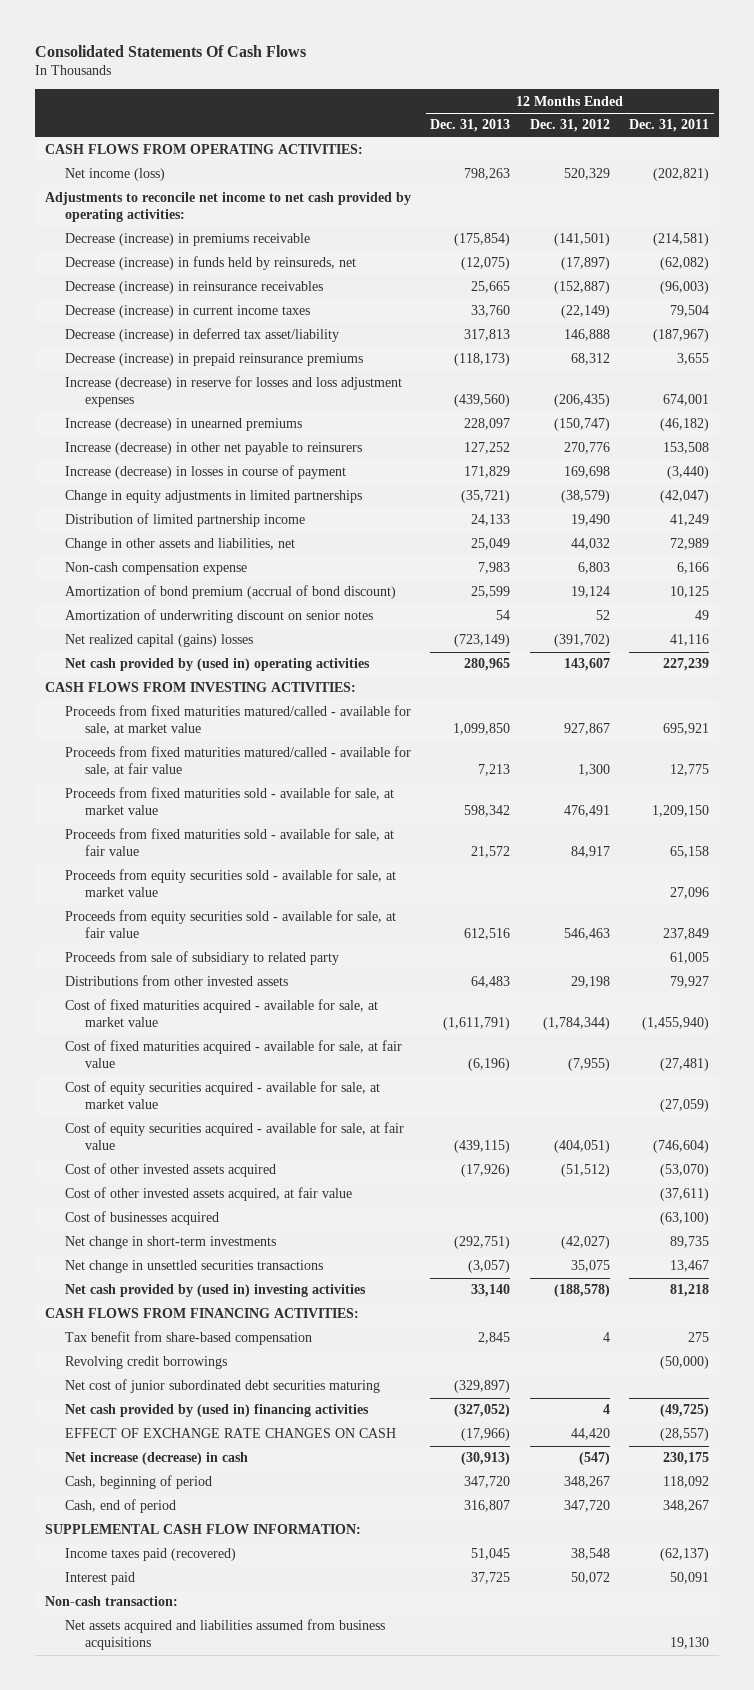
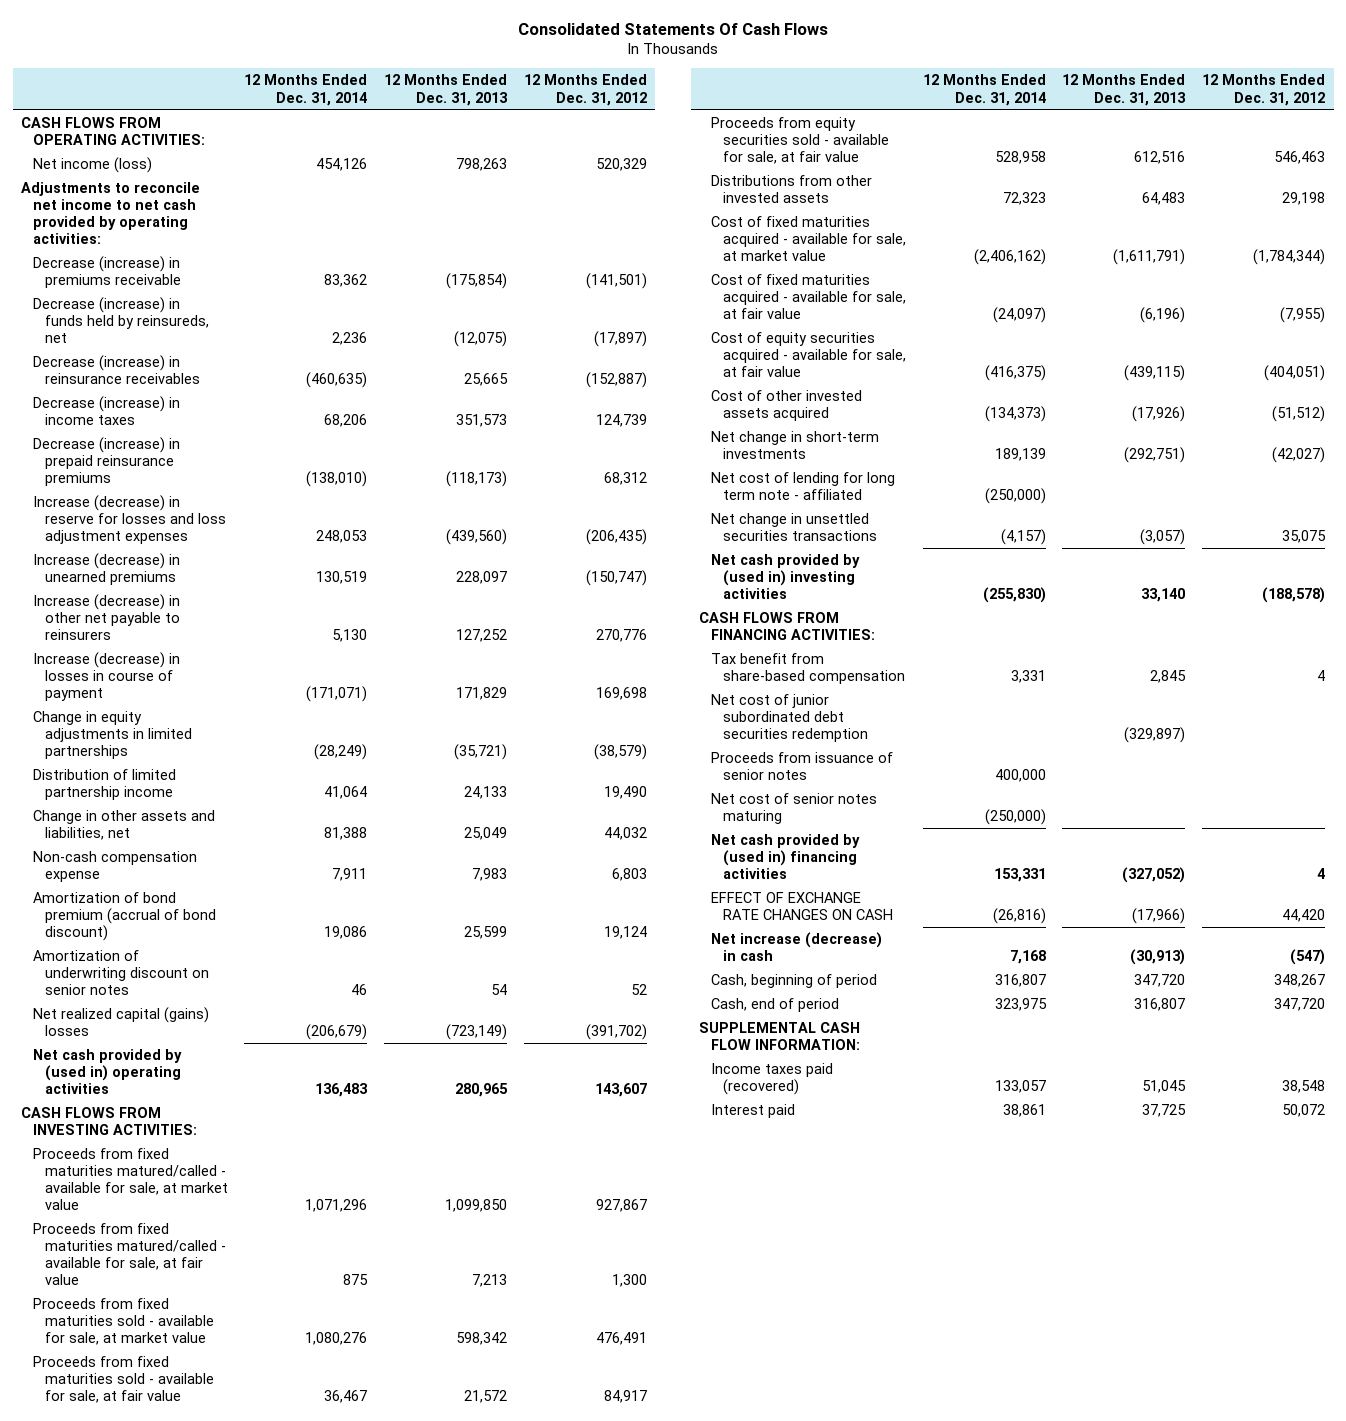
- | 12 Months Ended Dec. 31, 2013 | 12 Months Ended Dec. 31, 2012 | 12 Months Ended Dec. 31, 2011
+ | 12 Months Ended Dec. 31, 2014 | 12 Months Ended Dec. 31, 2013 | 12 Months Ended Dec. 31, 2012
- Decrease (increase) in current income taxes | 33,760 | (22,149) | 79,504
- Decrease (increase) in deferred tax asset/liability | 317,813 | 146,888 | (187,967)
+ Decrease (increase) in income taxes | 68,206 | 351,573 | 124,739
- Proceeds from equity securities sold - available for sale, at market value | | | 27,096
- Proceeds from sale of subsidiary to related party | | | 61,005
- Cost of equity securities acquired - available for sale, at market value | | | (27,059)
- Cost of other invested assets acquired, at fair value | | | (37,611)
- Cost of businesses acquired | | | (63,100)
+ Net cost of lending for long term note - affiliated | (250,000) | |
- Revolving credit borrowings | | | (50,000)
- Net cost of junior subordinated debt securities maturing | (329,897) | |
+ Net cost of junior subordinated debt securities redemption | | (329,897) |
+ Proceeds from issuance of senior notes | 400,000 | |
+ Net cost of senior notes maturing | (250,000) | |
- Non-cash transaction:
- Net assets acquired and liabilities assumed from business acquisitions | | | 19,130

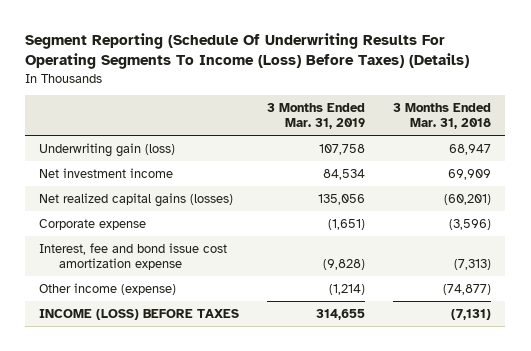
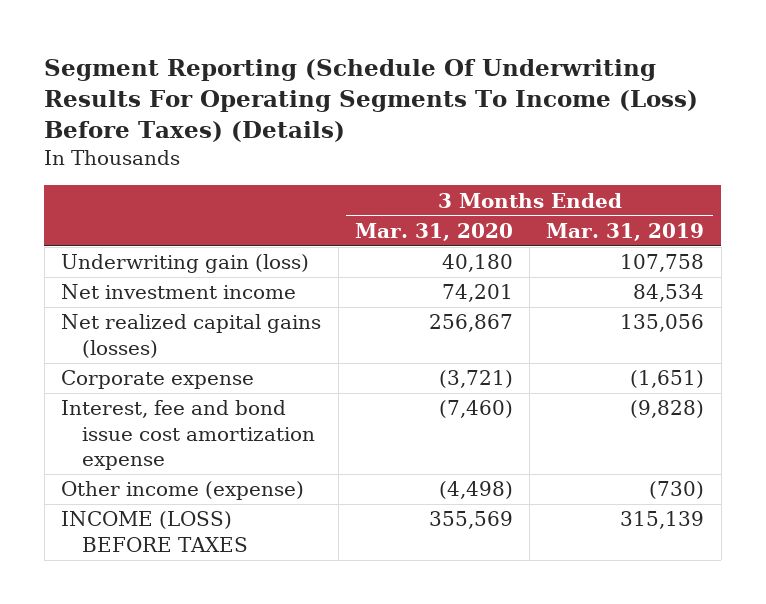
- | 3 Months Ended Mar. 31, 2019 | 3 Months Ended Mar. 31, 2018
+ | 3 Months Ended Mar. 31, 2020 | 3 Months Ended Mar. 31, 2019
- Other income (expense) | (1,214) | (74,877)
- INCOME (LOSS) BEFORE TAXES | 314,655 | (7,131)
+ Other income (expense) | (4,498) | (730)
+ INCOME (LOSS) BEFORE TAXES | 355,569 | 315,139

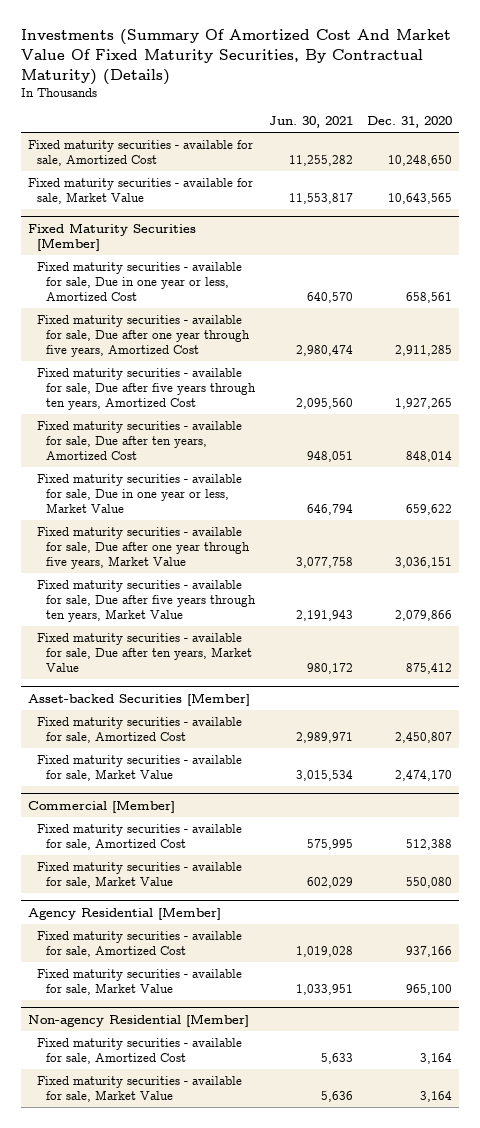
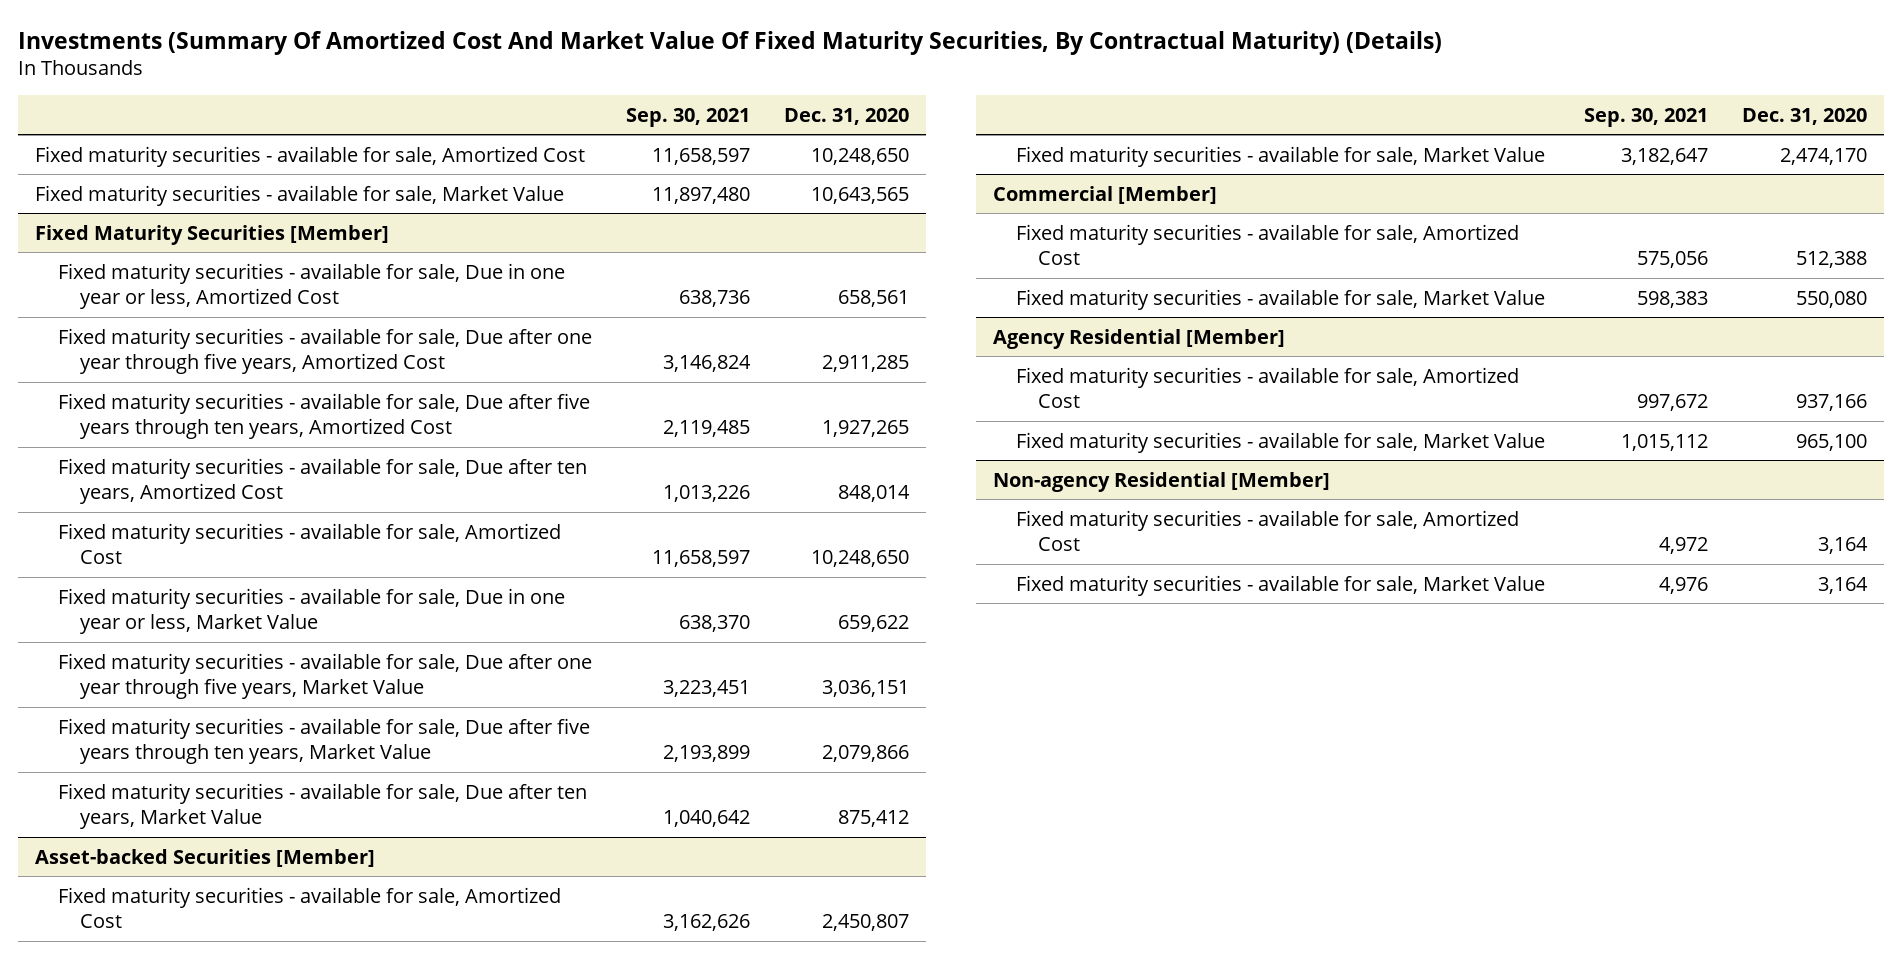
- | Jun. 30, 2021 | Dec. 31, 2020
+ | Sep. 30, 2021 | Dec. 31, 2020
@ Fixed Maturity Securities [Member]
+ Fixed maturity securities - available for sale, Amortized Cost | 11,658,597 | 10,248,650

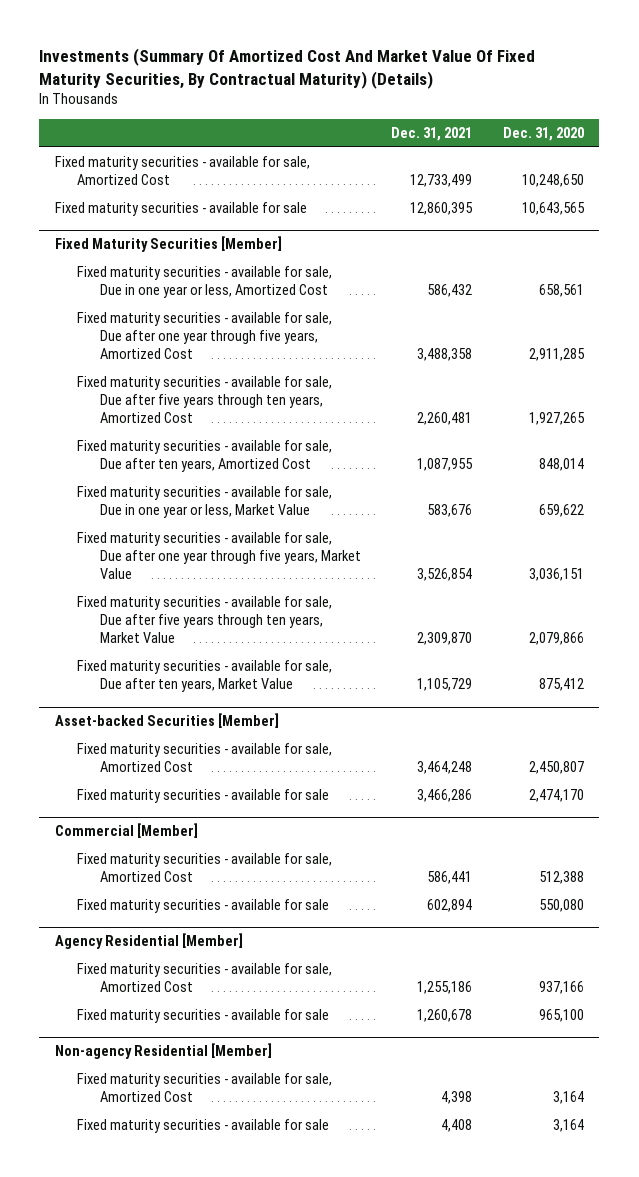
- | Sep. 30, 2021 | Dec. 31, 2020
+ | Dec. 31, 2021 | Dec. 31, 2020
- Fixed maturity securities - available for sale, Market Value | 11,897,480 | 10,643,565
+ Fixed maturity securities - available for sale | 12,860,395 | 10,643,565
@ Fixed Maturity Securities [Member]
- Fixed maturity securities - available for sale, Amortized Cost | 11,658,597 | 10,248,650
@ Asset-backed Securities [Member]
- Fixed maturity securities - available for sale, Market Value | 3,182,647 | 2,474,170
+ Fixed maturity securities - available for sale | 3,466,286 | 2,474,170
@ Commercial [Member]
- Fixed maturity securities - available for sale, Market Value | 598,383 | 550,080
+ Fixed maturity securities - available for sale | 602,894 | 550,080
@ Agency Residential [Member]
- Fixed maturity securities - available for sale, Market Value | 1,015,112 | 965,100
+ Fixed maturity securities - available for sale | 1,260,678 | 965,100
@ Non-agency Residential [Member]
- Fixed maturity securities - available for sale, Market Value | 4,976 | 3,164
+ Fixed maturity securities - available for sale | 4,408 | 3,164

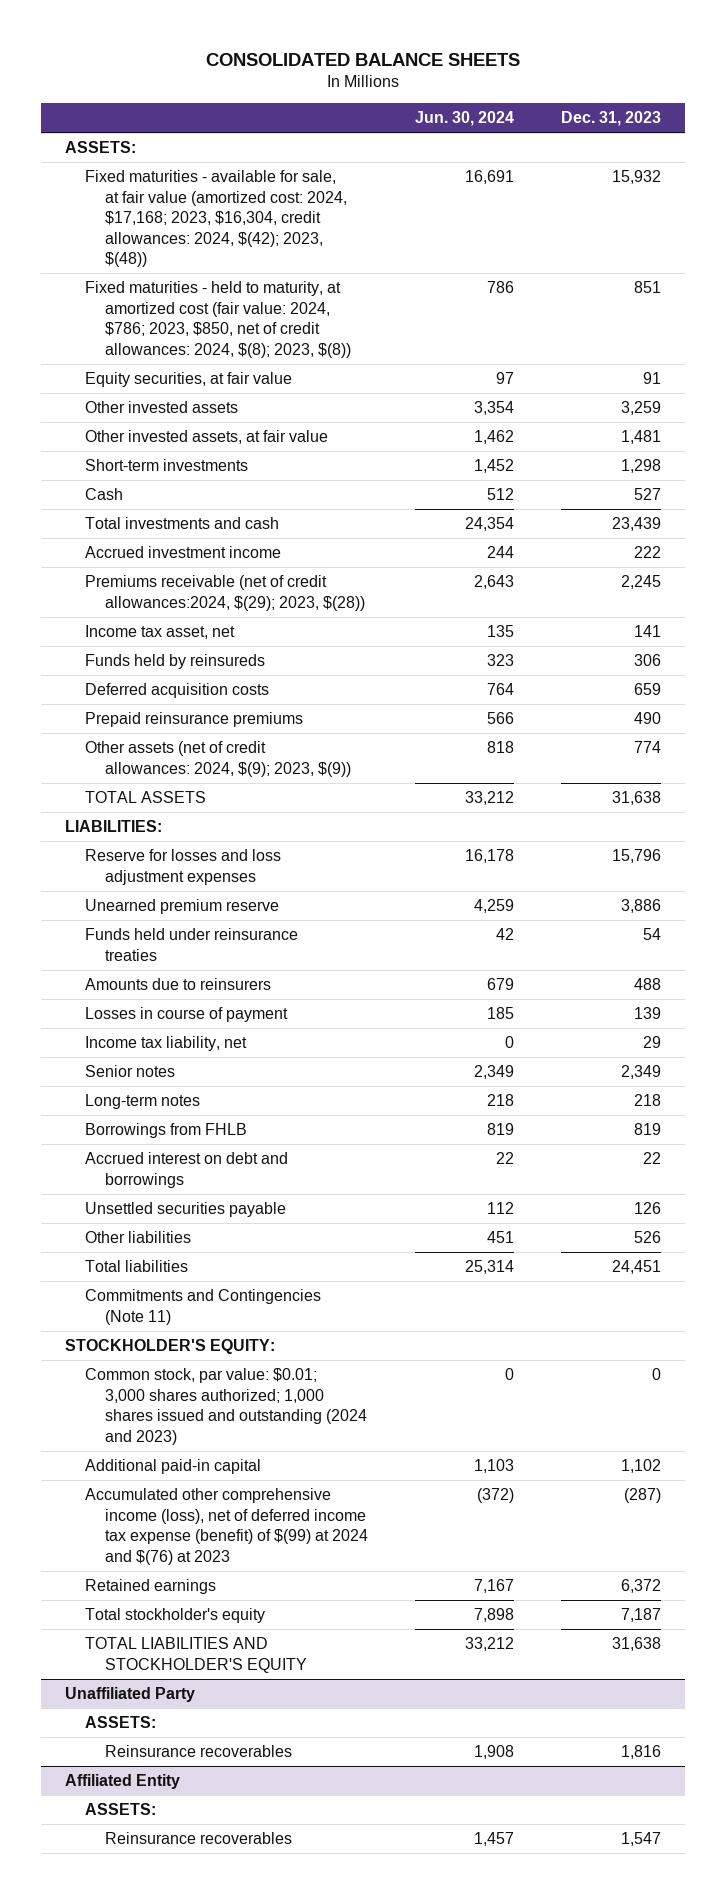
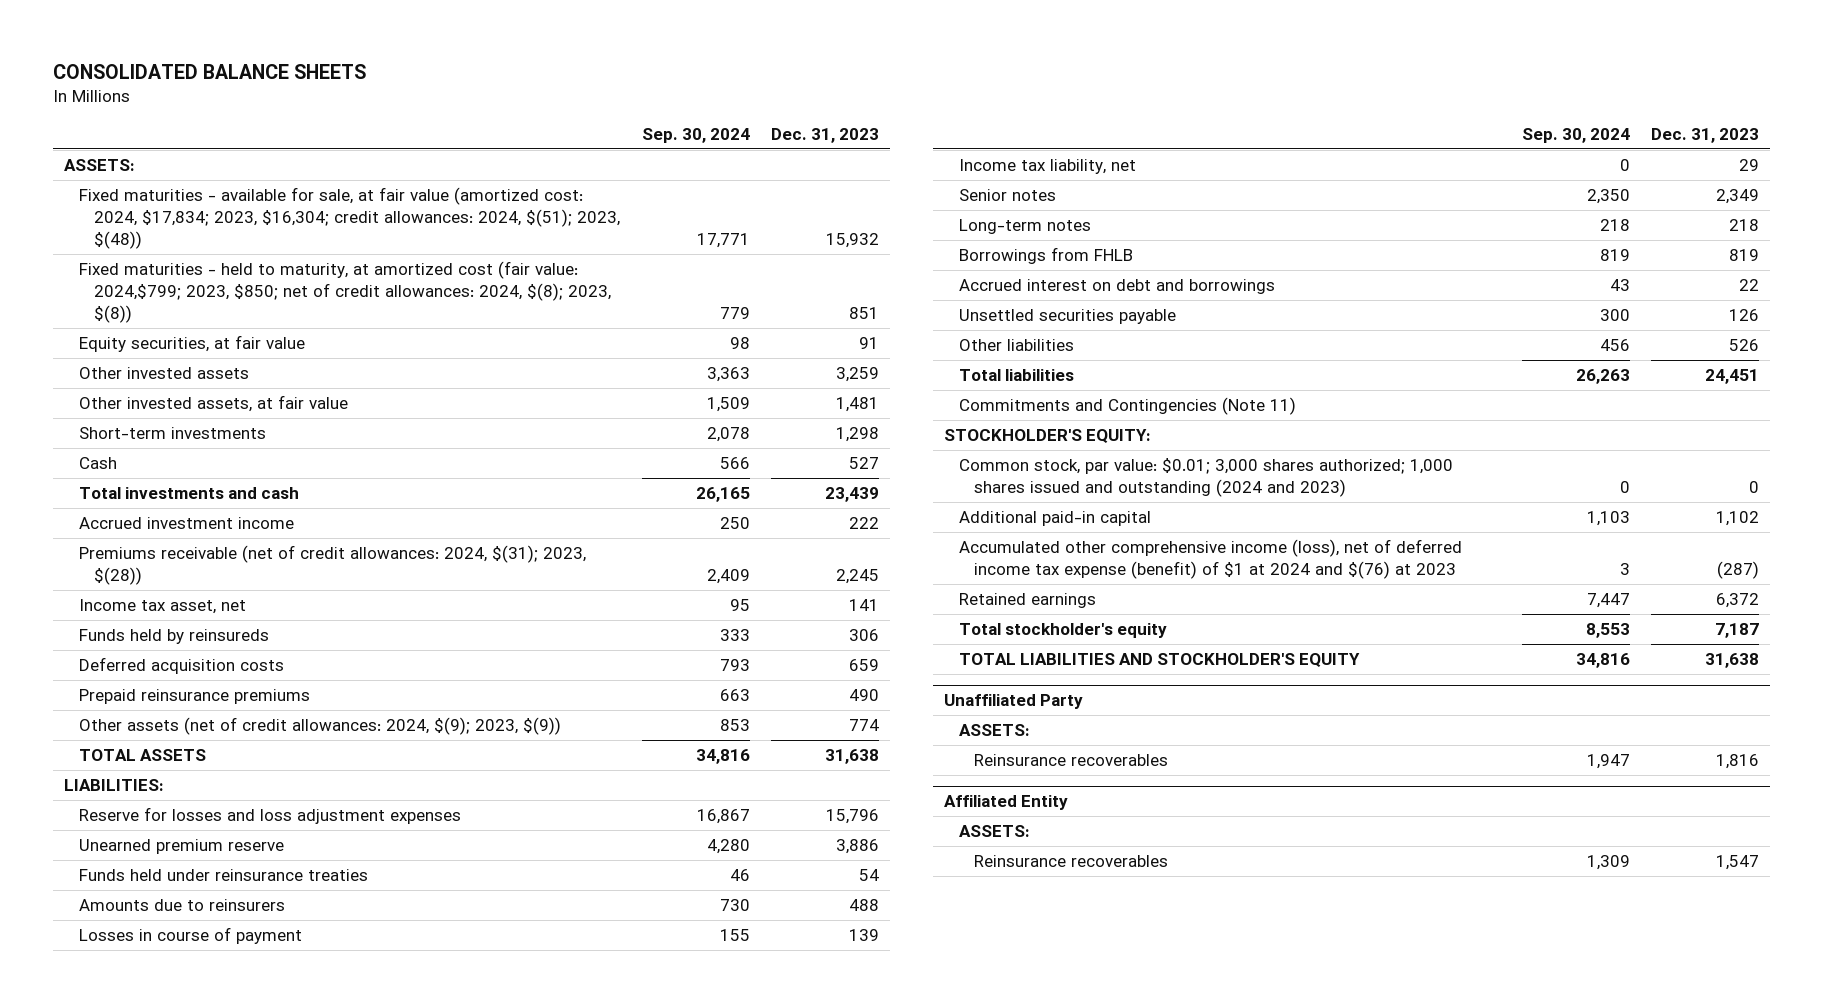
- | Jun. 30, 2024 | Dec. 31, 2023
+ | Sep. 30, 2024 | Dec. 31, 2023
- Fixed maturities - available for sale, at fair value (amortized cost: 2024, $17,168; 2023, $16,304, credit allowances: 2024, $(42); 2023, $(48)) | 16,691 | 15,932
- Fixed maturities - held to maturity, at amortized cost (fair value: 2024, $786; 2023, $850, net of credit allowances: 2024, $(8); 2023, $(8)) | 786 | 851
+ Fixed maturities - available for sale, at fair value (amortized cost: 2024, $17,834; 2023, $16,304; credit allowances: 2024, $(51); 2023, $(48)) | 17,771 | 15,932
+ Fixed maturities - held to maturity, at amortized cost (fair value: 2024,$799; 2023, $850; net of credit allowances: 2024, $(8); 2023, $(8)) | 779 | 851
- Premiums receivable (net of credit allowances:2024, $(29); 2023, $(28)) | 2,643 | 2,245
+ Premiums receivable (net of credit allowances: 2024, $(31); 2023, $(28)) | 2,409 | 2,245
- Accumulated other comprehensive income (loss), net of deferred income tax expense (benefit) of $(99) at 2024 and $(76) at 2023 | (372) | (287)
+ Accumulated other comprehensive income (loss), net of deferred income tax expense (benefit) of $1 at 2024 and $(76) at 2023 | 3 | (287)

